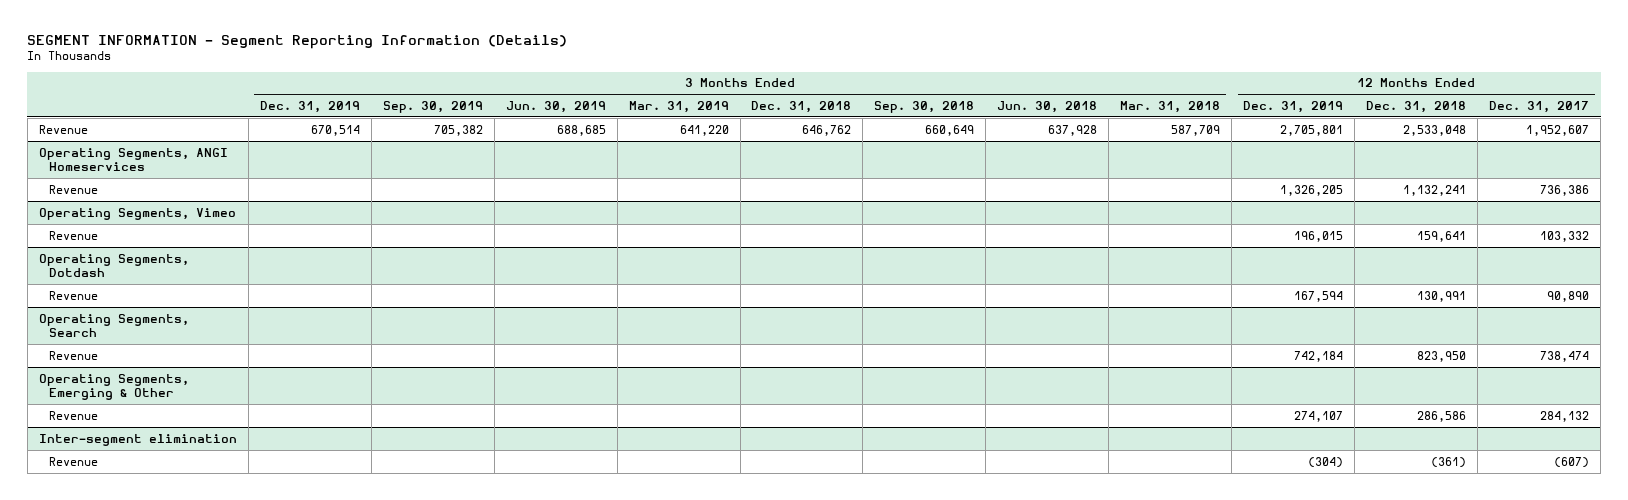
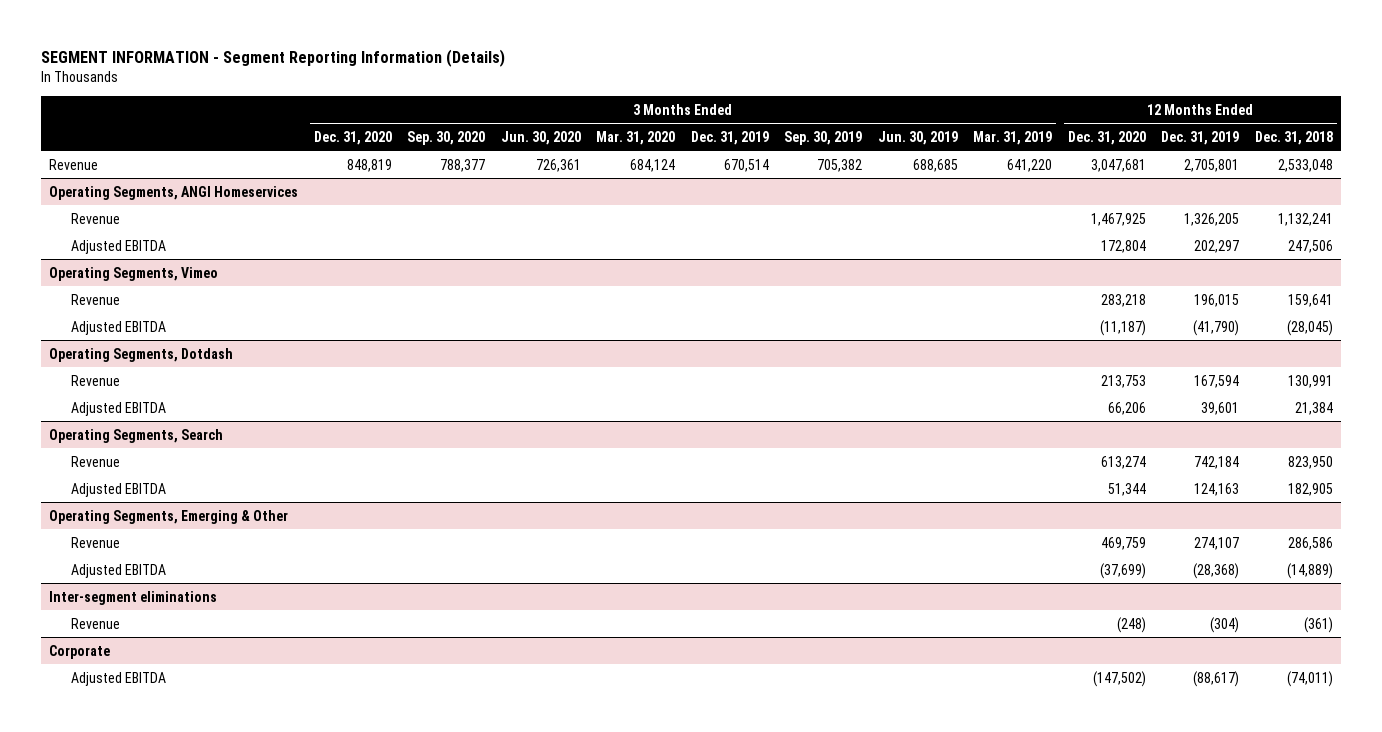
- | 3 Months Ended Dec. 31, 2019 | 3 Months Ended Sep. 30, 2019 | 3 Months Ended Jun. 30, 2019 | 3 Months Ended Mar. 31, 2019 | 3 Months Ended Dec. 31, 2018 | 3 Months Ended Sep. 30, 2018 | 3 Months Ended Jun. 30, 2018 | 3 Months Ended Mar. 31, 2018 | 12 Months Ended Dec. 31, 2019 | 12 Months Ended Dec. 31, 2018 | 12 Months Ended Dec. 31, 2017
+ | 3 Months Ended Dec. 31, 2020 | 3 Months Ended Sep. 30, 2020 | 3 Months Ended Jun. 30, 2020 | 3 Months Ended Mar. 31, 2020 | 3 Months Ended Dec. 31, 2019 | 3 Months Ended Sep. 30, 2019 | 3 Months Ended Jun. 30, 2019 | 3 Months Ended Mar. 31, 2019 | 12 Months Ended Dec. 31, 2020 | 12 Months Ended Dec. 31, 2019 | 12 Months Ended Dec. 31, 2018
@ Operating Segments, ANGI Homeservices
+ Adjusted EBITDA | | | | | | | | | 172,804 | 202,297 | 247,506
@ Operating Segments, Vimeo
+ Adjusted EBITDA | | | | | | | | | (11,187) | (41,790) | (28,045)
@ Operating Segments, Dotdash
+ Adjusted EBITDA | | | | | | | | | 66,206 | 39,601 | 21,384
@ Operating Segments, Search
+ Adjusted EBITDA | | | | | | | | | 51,344 | 124,163 | 182,905
- Inter-segment elimination
@ Operating Segments, Emerging & Other
+ Adjusted EBITDA | | | | | | | | | (37,699) | (28,368) | (14,889)
+ Inter-segment eliminations
+ Corporate
+ Adjusted EBITDA | | | | | | | | | (147,502) | (88,617) | (74,011)

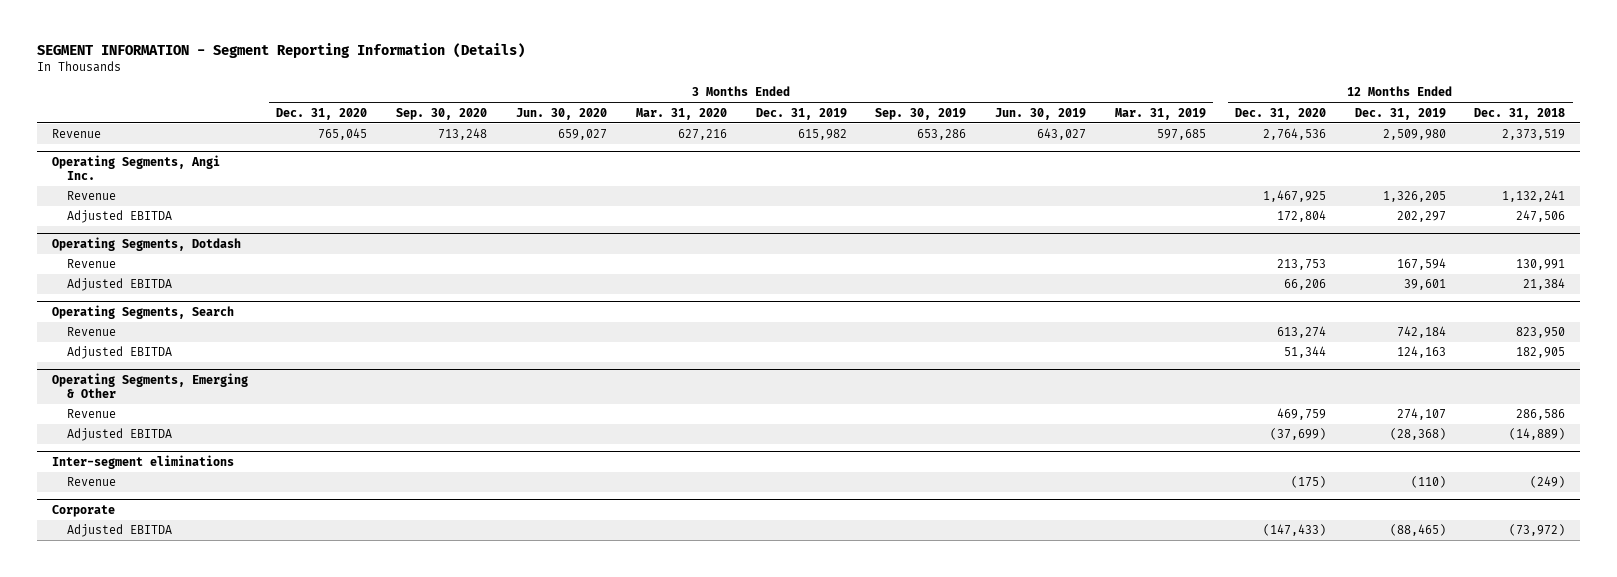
- Revenue | 848,819 | 788,377 | 726,361 | 684,124 | 670,514 | 705,382 | 688,685 | 641,220 | 3,047,681 | 2,705,801 | 2,533,048
- Operating Segments, ANGI Homeservices
+ Revenue | 765,045 | 713,248 | 659,027 | 627,216 | 615,982 | 653,286 | 643,027 | 597,685 | 2,764,536 | 2,509,980 | 2,373,519
+ Operating Segments, Angi Inc.
- Operating Segments, Vimeo
- Revenue | | | | | | | | | 283,218 | 196,015 | 159,641
- Adjusted EBITDA | | | | | | | | | (11,187) | (41,790) | (28,045)
@ Inter-segment eliminations
- Revenue | | | | | | | | | (248) | (304) | (361)
+ Revenue | | | | | | | | | (175) | (110) | (249)
@ Corporate
- Adjusted EBITDA | | | | | | | | | (147,502) | (88,617) | (74,011)
+ Adjusted EBITDA | | | | | | | | | (147,433) | (88,465) | (73,972)

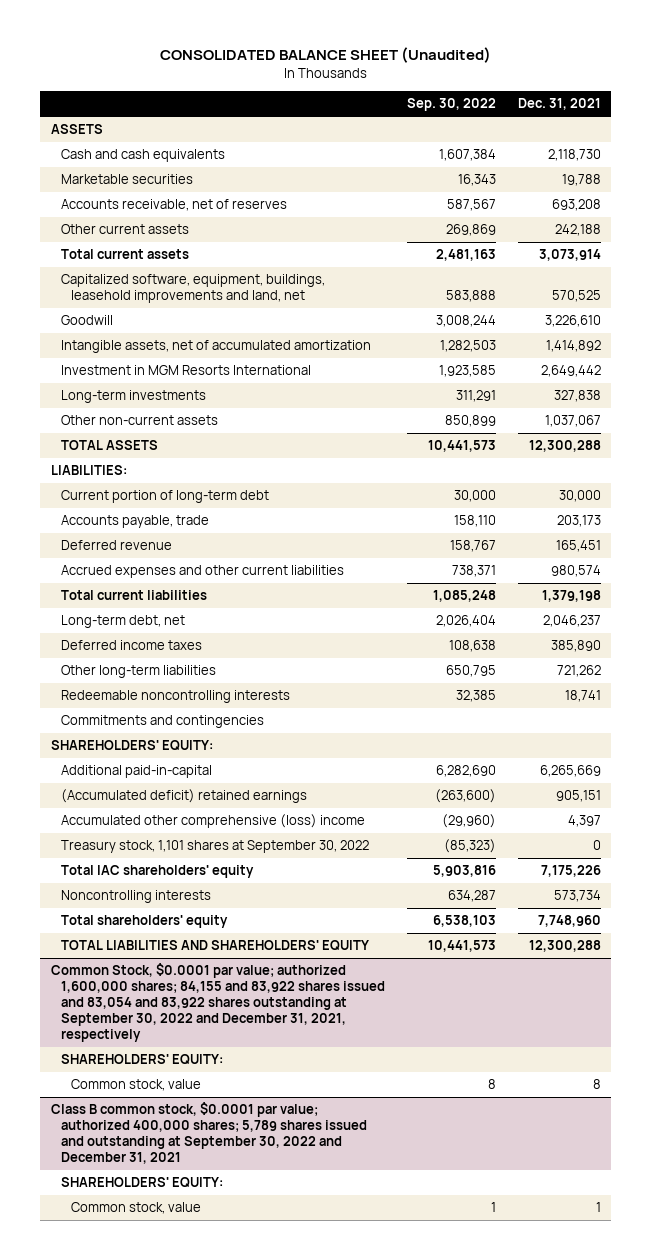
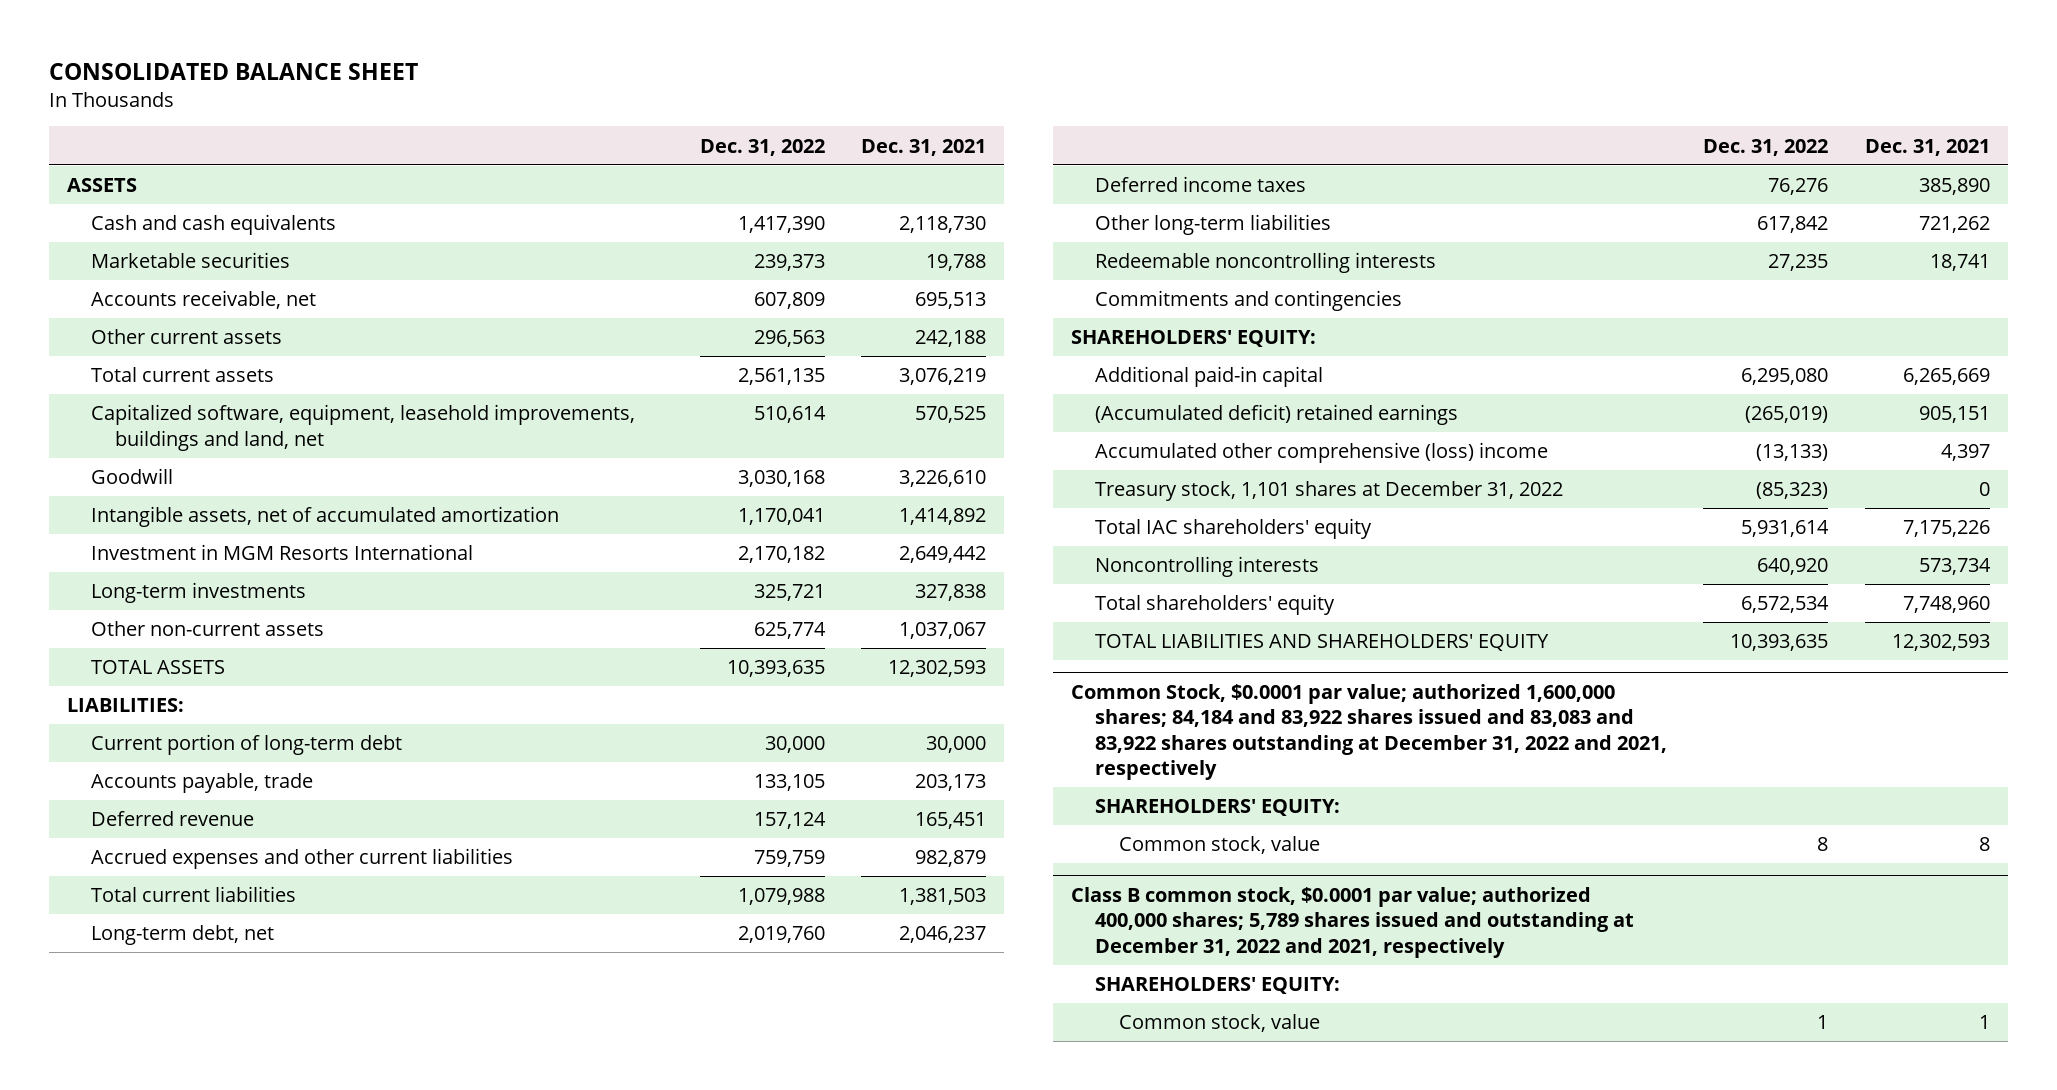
- CONSOLIDATED BALANCE SHEET (Unaudited)
+ CONSOLIDATED BALANCE SHEET
- | Sep. 30, 2022 | Dec. 31, 2021
+ | Dec. 31, 2022 | Dec. 31, 2021
- Accounts receivable, net of reserves | 587,567 | 693,208
+ Accounts receivable, net | 607,809 | 695,513
- Total current assets | 2,481,163 | 3,073,914
- Capitalized software, equipment, buildings, leasehold improvements and land, net | 583,888 | 570,525
+ Total current assets | 2,561,135 | 3,076,219
+ Capitalized software, equipment, leasehold improvements, buildings and land, net | 510,614 | 570,525
- TOTAL ASSETS | 10,441,573 | 12,300,288
+ TOTAL ASSETS | 10,393,635 | 12,302,593
- Accrued expenses and other current liabilities | 738,371 | 980,574
- Total current liabilities | 1,085,248 | 1,379,198
+ Accrued expenses and other current liabilities | 759,759 | 982,879
+ Total current liabilities | 1,079,988 | 1,381,503
- Additional paid-in-capital | 6,282,690 | 6,265,669
+ Additional paid-in capital | 6,295,080 | 6,265,669
- Treasury stock, 1,101 shares at September 30, 2022 | (85,323) | 0
+ Treasury stock, 1,101 shares at December 31, 2022 | (85,323) | 0
- TOTAL LIABILITIES AND SHAREHOLDERS' EQUITY | 10,441,573 | 12,300,288
- Common Stock, $0.0001 par value; authorized 1,600,000 shares; 84,155 and 83,922 shares issued and 83,054 and 83,922 shares outstanding at September 30, 2022 and December 31, 2021, respectively
+ TOTAL LIABILITIES AND SHAREHOLDERS' EQUITY | 10,393,635 | 12,302,593
+ Common Stock, $0.0001 par value; authorized 1,600,000 shares; 84,184 and 83,922 shares issued and 83,083 and 83,922 shares outstanding at December 31, 2022 and 2021, respectively
- Class B common stock, $0.0001 par value; authorized 400,000 shares; 5,789 shares issued and outstanding at September 30, 2022 and December 31, 2021
+ Class B common stock, $0.0001 par value; authorized 400,000 shares; 5,789 shares issued and outstanding at December 31, 2022 and 2021, respectively

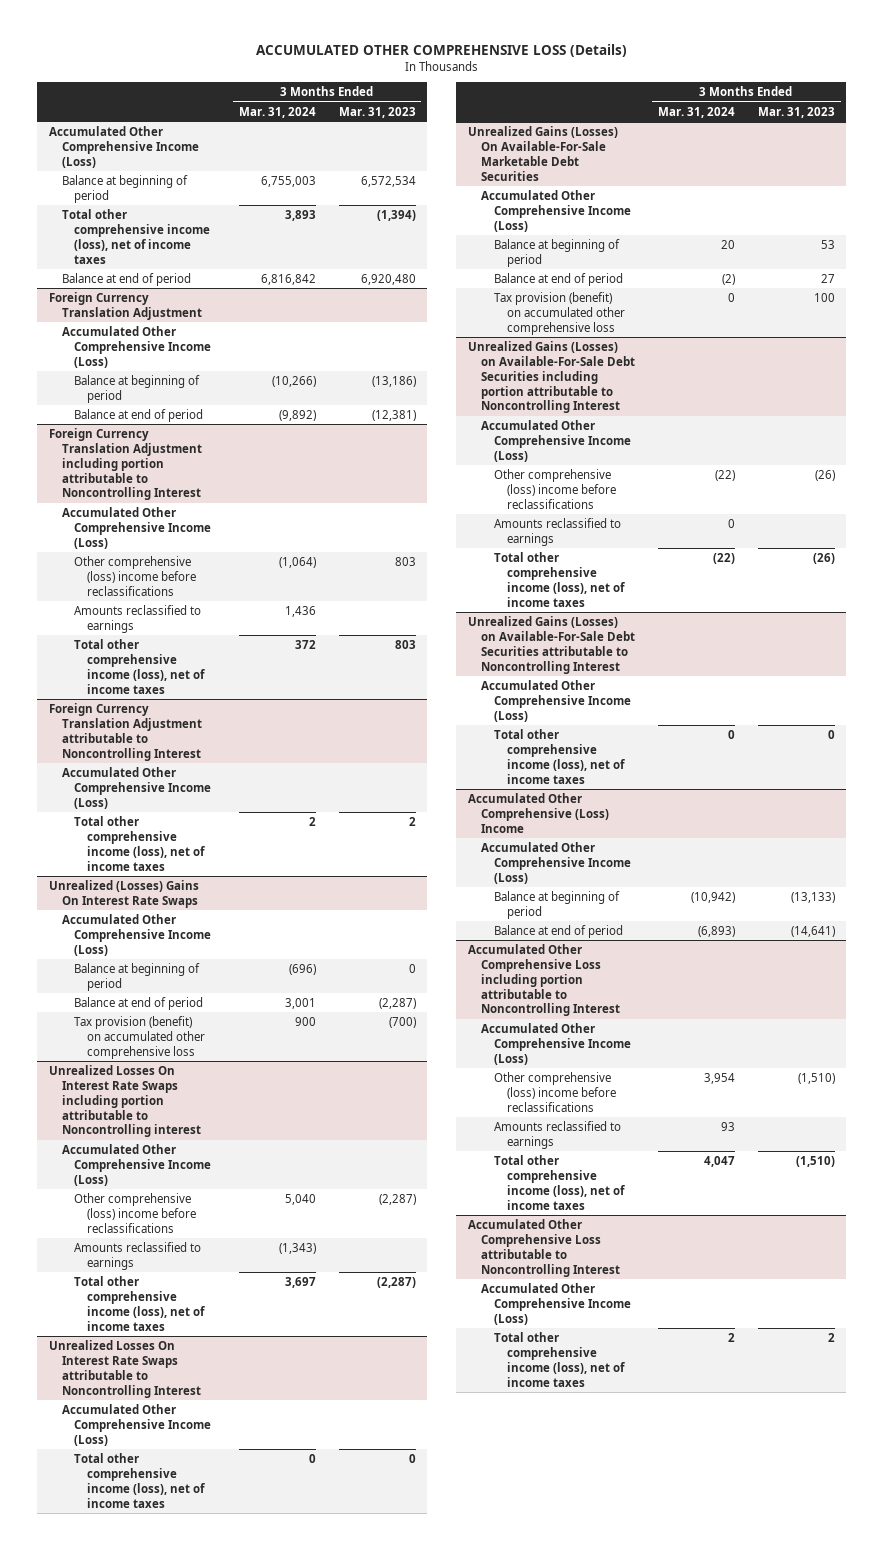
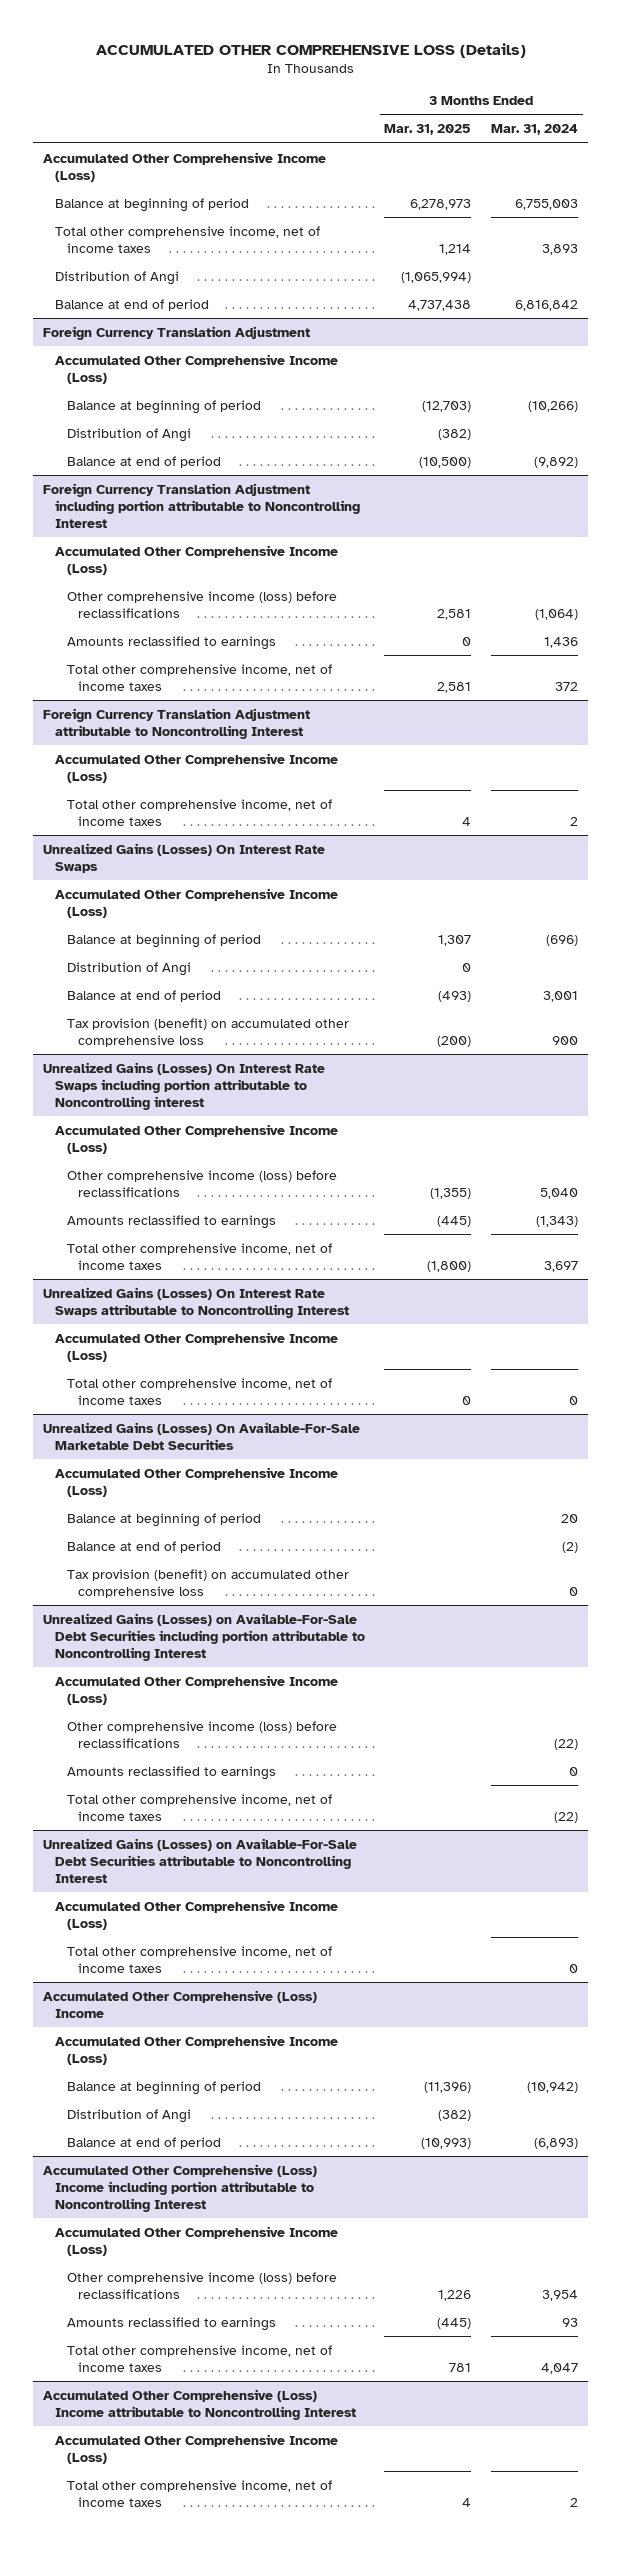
- | 3 Months Ended Mar. 31, 2024 | 3 Months Ended Mar. 31, 2023
+ | 3 Months Ended Mar. 31, 2025 | 3 Months Ended Mar. 31, 2024
- Total other comprehensive income (loss), net of income taxes | 3,893 | (1,394)
+ Total other comprehensive income, net of income taxes | 1,214 | 3,893
+ Distribution of Angi | (1,065,994) |
@ Foreign Currency Translation Adjustment
+ Distribution of Angi | (382) |
@ Foreign Currency Translation Adjustment including portion attributable to Noncontrolling Interest
- Other comprehensive (loss) income before reclassifications | (1,064) | 803
+ Other comprehensive income (loss) before reclassifications | 2,581 | (1,064)
- Total other comprehensive income (loss), net of income taxes | 372 | 803
+ Total other comprehensive income, net of income taxes | 2,581 | 372
@ Foreign Currency Translation Adjustment attributable to Noncontrolling Interest
- Total other comprehensive income (loss), net of income taxes | 2 | 2
- Unrealized (Losses) Gains On Interest Rate Swaps
@ Foreign Currency Translation Adjustment attributable to Noncontrolling Interest
+ Total other comprehensive income, net of income taxes | 4 | 2
+ Unrealized Gains (Losses) On Interest Rate Swaps
+ Distribution of Angi | 0 |
- Unrealized Losses On Interest Rate Swaps including portion attributable to Noncontrolling interest
+ Unrealized Gains (Losses) On Interest Rate Swaps including portion attributable to Noncontrolling interest
- Other comprehensive (loss) income before reclassifications | 5,040 | (2,287)
+ Other comprehensive income (loss) before reclassifications | (1,355) | 5,040
- Total other comprehensive income (loss), net of income taxes | 3,697 | (2,287)
- Unrealized Losses On Interest Rate Swaps attributable to Noncontrolling Interest
+ Total other comprehensive income, net of income taxes | (1,800) | 3,697
+ Unrealized Gains (Losses) On Interest Rate Swaps attributable to Noncontrolling Interest
- Total other comprehensive income (loss), net of income taxes | 0 | 0
+ Total other comprehensive income, net of income taxes | 0 | 0
@ Unrealized Gains (Losses) on Available-For-Sale Debt Securities including portion attributable to Noncontrolling Interest
- Other comprehensive (loss) income before reclassifications | (22) | (26)
+ Other comprehensive income (loss) before reclassifications | | (22)
- Total other comprehensive income (loss), net of income taxes | (22) | (26)
+ Total other comprehensive income, net of income taxes | | (22)
@ Unrealized Gains (Losses) on Available-For-Sale Debt Securities attributable to Noncontrolling Interest
- Total other comprehensive income (loss), net of income taxes | 0 | 0
+ Total other comprehensive income, net of income taxes | | 0
@ Accumulated Other Comprehensive (Loss) Income
+ Distribution of Angi | (382) |
- Accumulated Other Comprehensive Loss including portion attributable to Noncontrolling Interest
+ Accumulated Other Comprehensive (Loss) Income including portion attributable to Noncontrolling Interest
- Other comprehensive (loss) income before reclassifications | 3,954 | (1,510)
+ Other comprehensive income (loss) before reclassifications | 1,226 | 3,954
- Total other comprehensive income (loss), net of income taxes | 4,047 | (1,510)
- Accumulated Other Comprehensive Loss attributable to Noncontrolling Interest
+ Total other comprehensive income, net of income taxes | 781 | 4,047
+ Accumulated Other Comprehensive (Loss) Income attributable to Noncontrolling Interest
- Total other comprehensive income (loss), net of income taxes | 2 | 2
+ Total other comprehensive income, net of income taxes | 4 | 2

